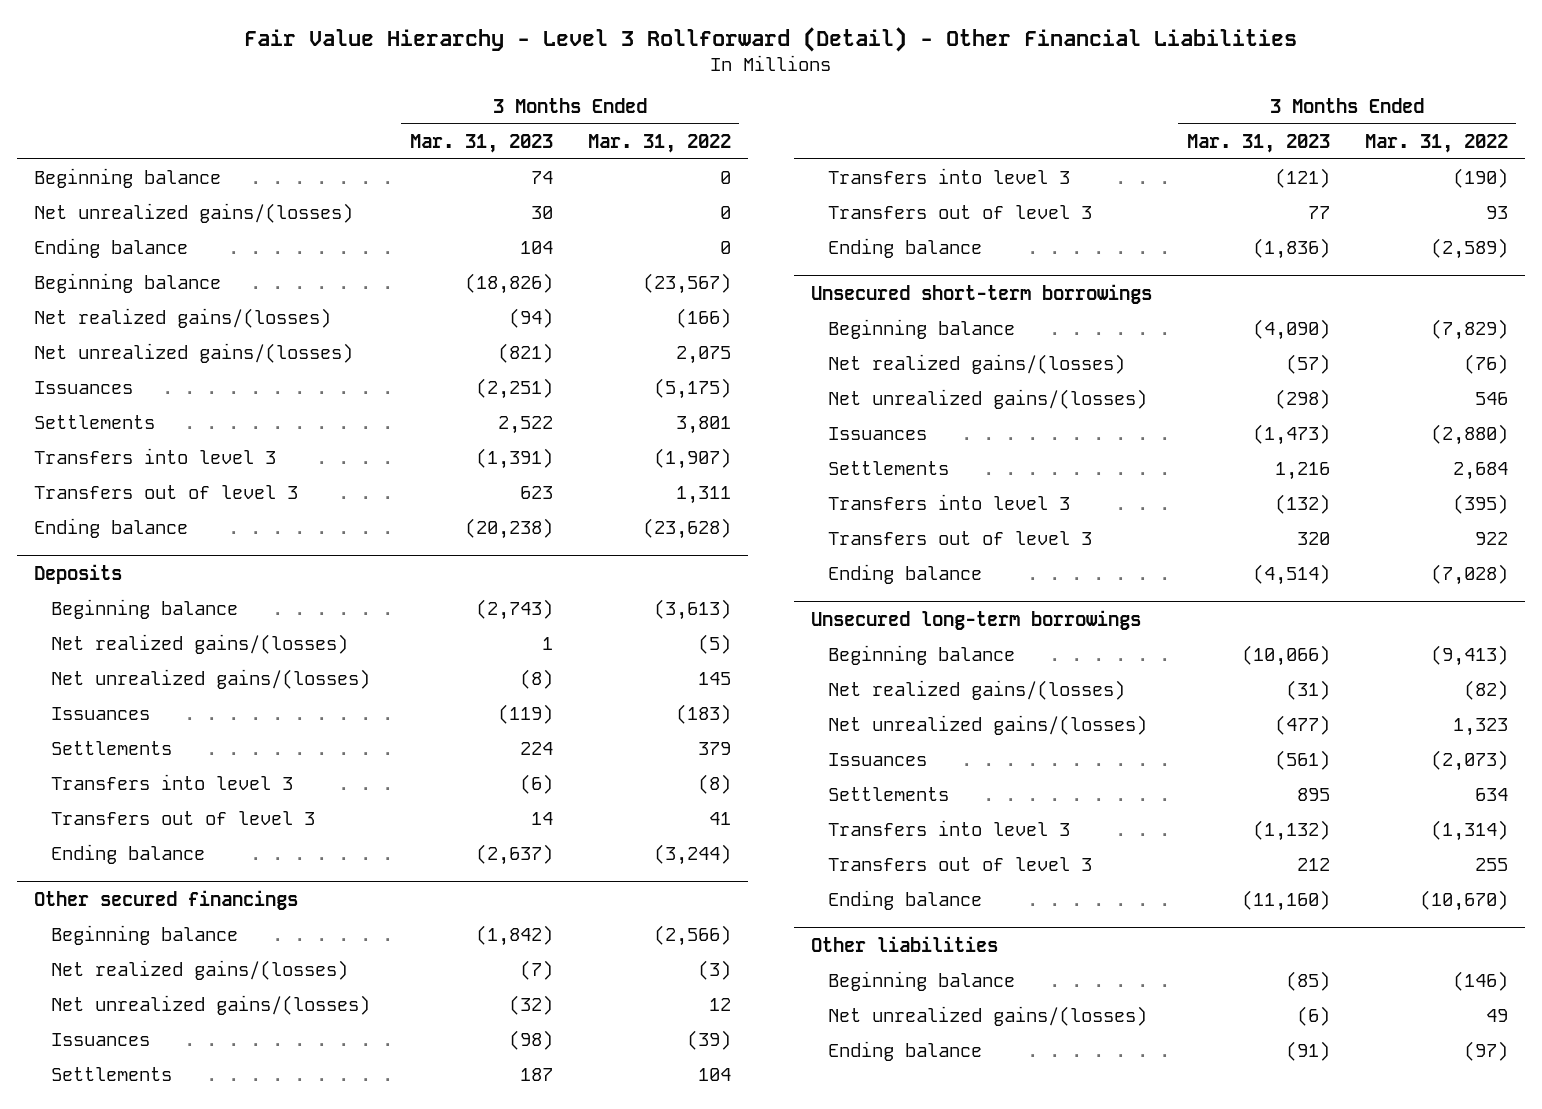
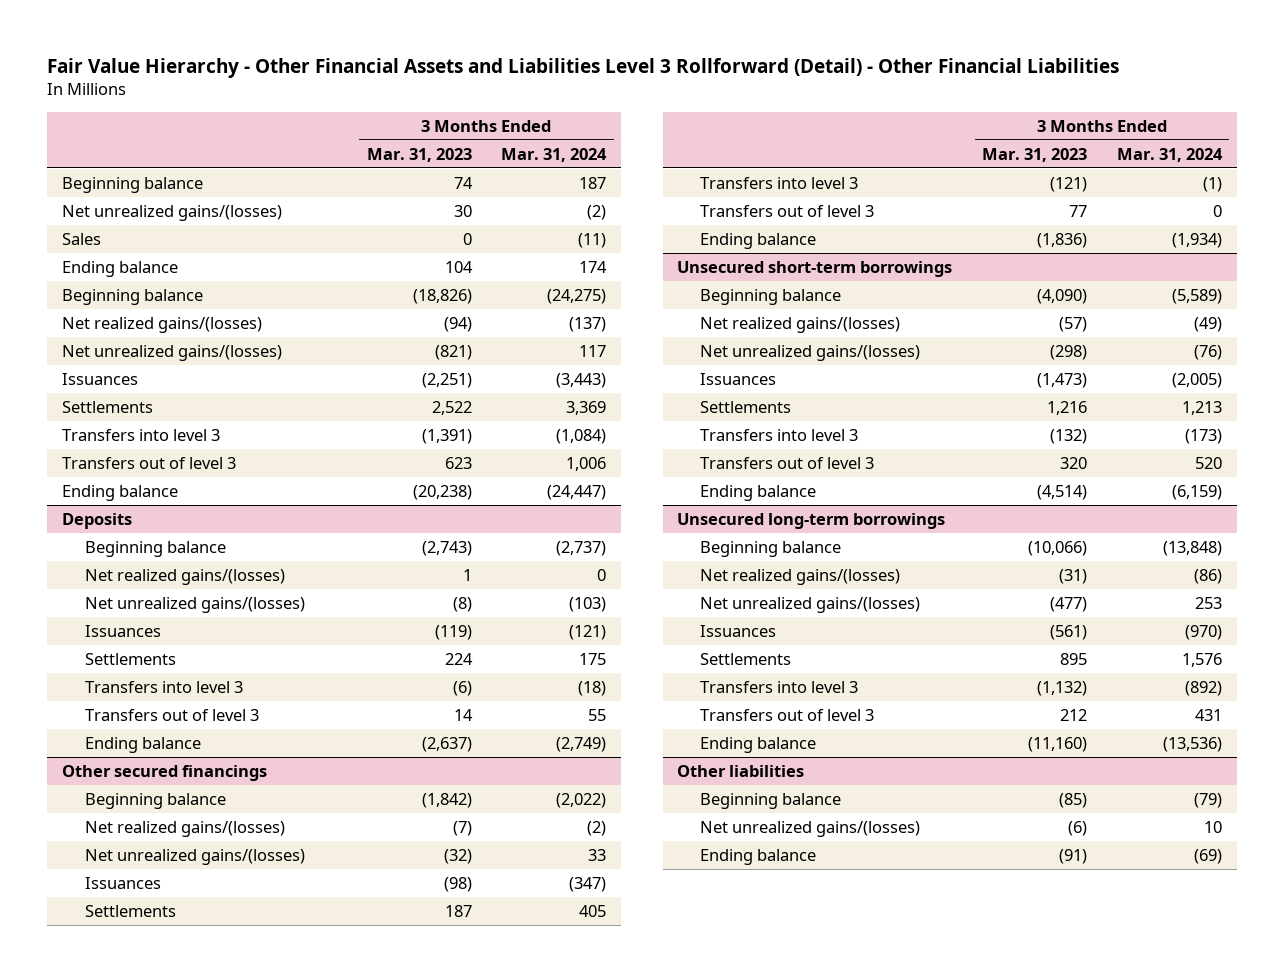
- Fair Value Hierarchy - Level 3 Rollforward (Detail) - Other Financial Liabilities
+ Fair Value Hierarchy - Other Financial Assets and Liabilities Level 3 Rollforward (Detail) - Other Financial Liabilities
- | 3 Months Ended Mar. 31, 2023 | 3 Months Ended Mar. 31, 2022
+ | 3 Months Ended Mar. 31, 2023 | 3 Months Ended Mar. 31, 2024
+ Sales | 0 | (11)

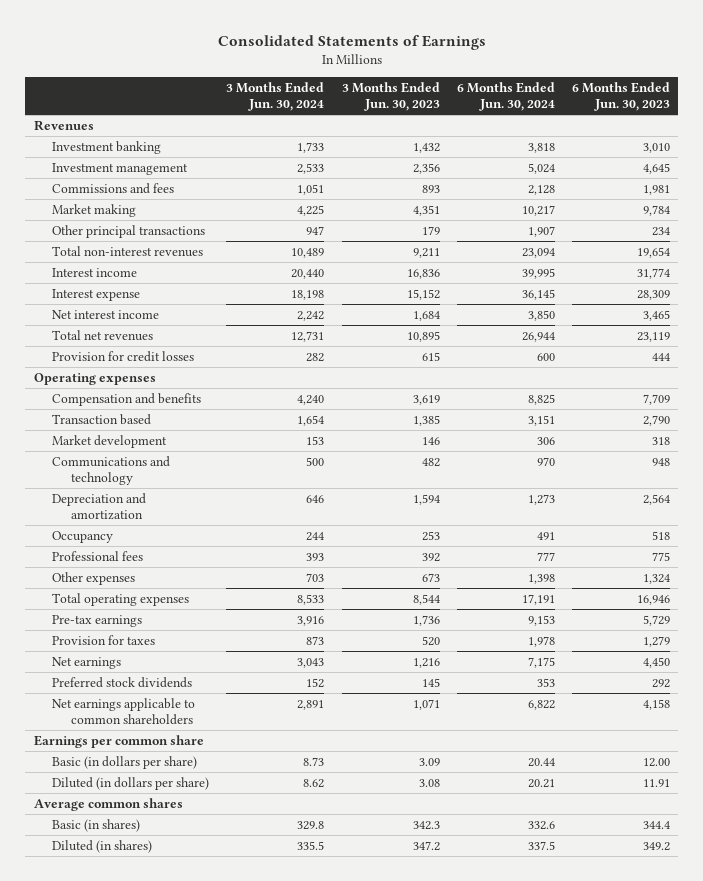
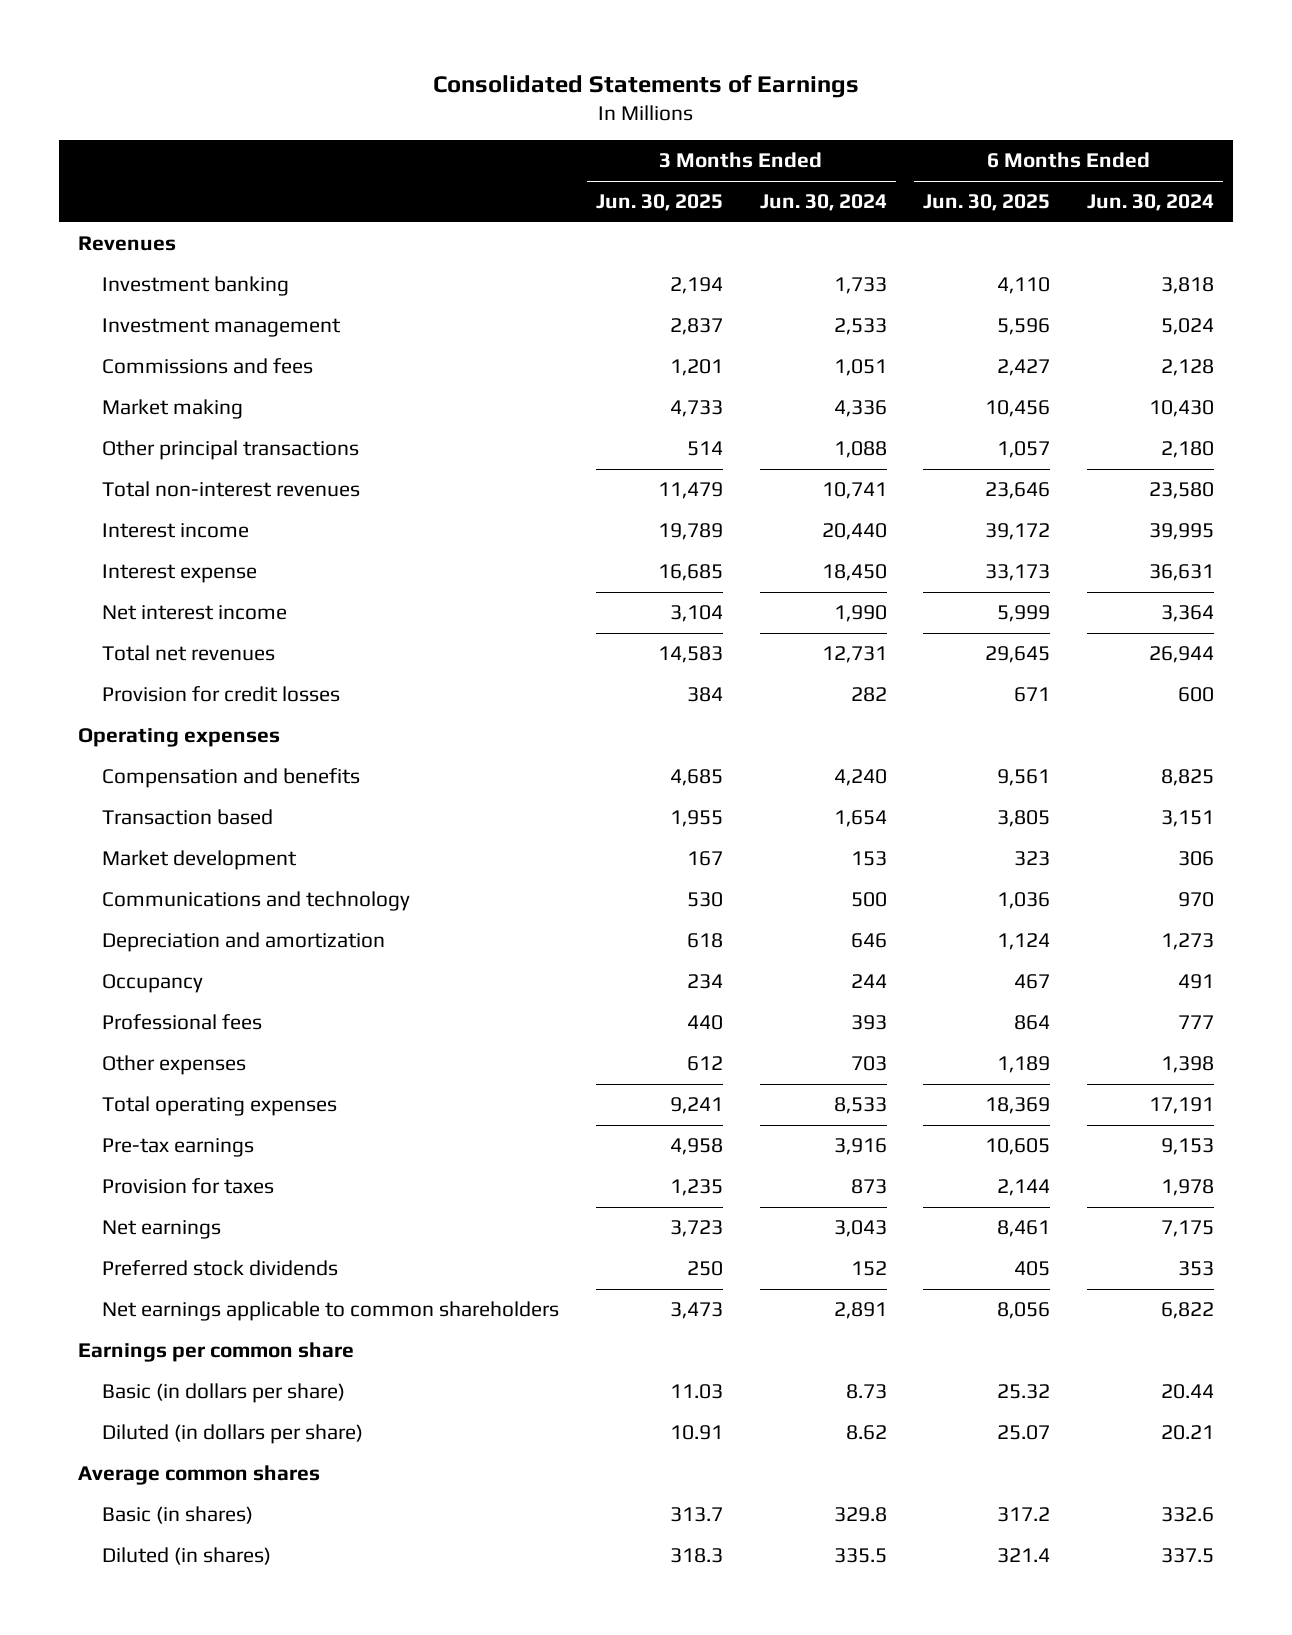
- | 3 Months Ended Jun. 30, 2024 | 3 Months Ended Jun. 30, 2023 | 6 Months Ended Jun. 30, 2024 | 6 Months Ended Jun. 30, 2023
+ | 3 Months Ended Jun. 30, 2025 | 3 Months Ended Jun. 30, 2024 | 6 Months Ended Jun. 30, 2025 | 6 Months Ended Jun. 30, 2024
- Market making | 4,225 | 4,351 | 10,217 | 9,784
- Other principal transactions | 947 | 179 | 1,907 | 234
- Total non-interest revenues | 10,489 | 9,211 | 23,094 | 19,654
+ Market making | 4,733 | 4,336 | 10,456 | 10,430
+ Other principal transactions | 514 | 1,088 | 1,057 | 2,180
+ Total non-interest revenues | 11,479 | 10,741 | 23,646 | 23,580
- Interest expense | 18,198 | 15,152 | 36,145 | 28,309
- Net interest income | 2,242 | 1,684 | 3,850 | 3,465
+ Interest expense | 16,685 | 18,450 | 33,173 | 36,631
+ Net interest income | 3,104 | 1,990 | 5,999 | 3,364

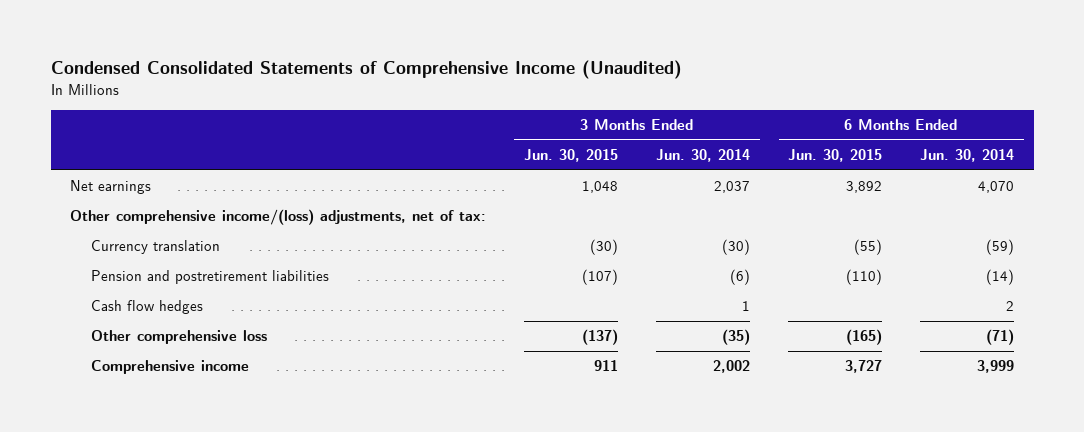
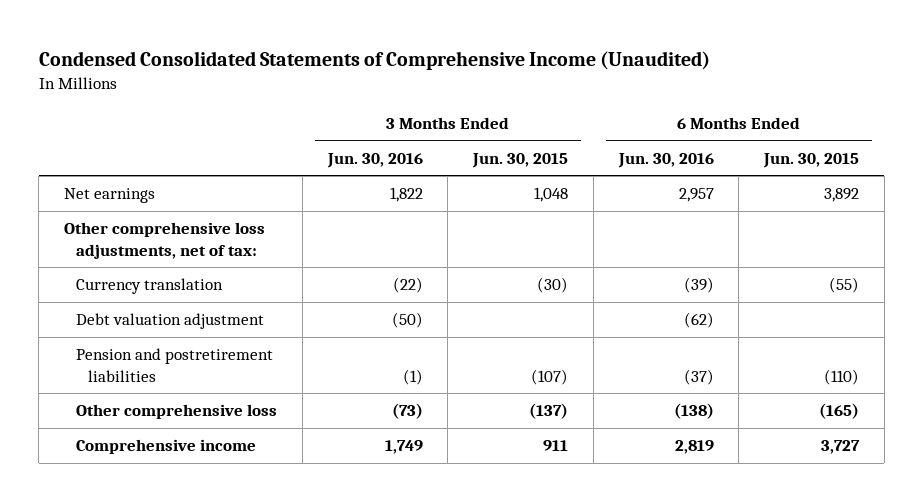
- | 3 Months Ended Jun. 30, 2015 | 3 Months Ended Jun. 30, 2014 | 6 Months Ended Jun. 30, 2015 | 6 Months Ended Jun. 30, 2014
+ | 3 Months Ended Jun. 30, 2016 | 3 Months Ended Jun. 30, 2015 | 6 Months Ended Jun. 30, 2016 | 6 Months Ended Jun. 30, 2015
- Other comprehensive income/(loss) adjustments, net of tax:
+ Other comprehensive loss adjustments, net of tax:
+ Debt valuation adjustment | (50) | | (62) |
- Cash flow hedges | | 1 | | 2

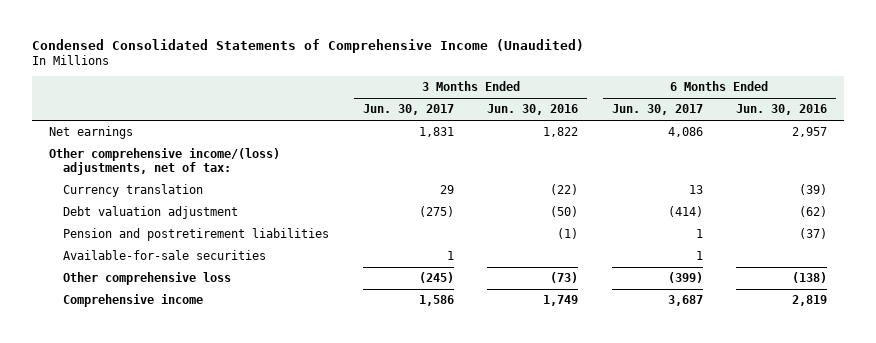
- | 3 Months Ended Jun. 30, 2016 | 3 Months Ended Jun. 30, 2015 | 6 Months Ended Jun. 30, 2016 | 6 Months Ended Jun. 30, 2015
+ | 3 Months Ended Jun. 30, 2017 | 3 Months Ended Jun. 30, 2016 | 6 Months Ended Jun. 30, 2017 | 6 Months Ended Jun. 30, 2016
- Other comprehensive loss adjustments, net of tax:
+ Other comprehensive income/(loss) adjustments, net of tax:
+ Available-for-sale securities | 1 | | 1 |

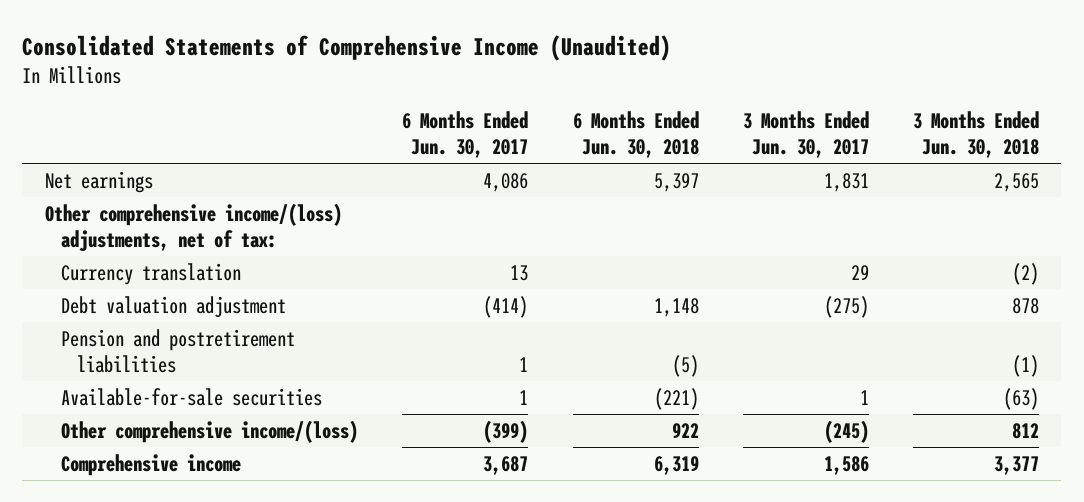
- Condensed Consolidated Statements of Comprehensive Income (Unaudited)
+ Consolidated Statements of Comprehensive Income (Unaudited)
- | 3 Months Ended Jun. 30, 2017 | 3 Months Ended Jun. 30, 2016 | 6 Months Ended Jun. 30, 2017 | 6 Months Ended Jun. 30, 2016
+ | 6 Months Ended Jun. 30, 2017 | 6 Months Ended Jun. 30, 2018 | 3 Months Ended Jun. 30, 2017 | 3 Months Ended Jun. 30, 2018
- Other comprehensive loss | (245) | (73) | (399) | (138)
+ Other comprehensive income/(loss) | (399) | 922 | (245) | 812

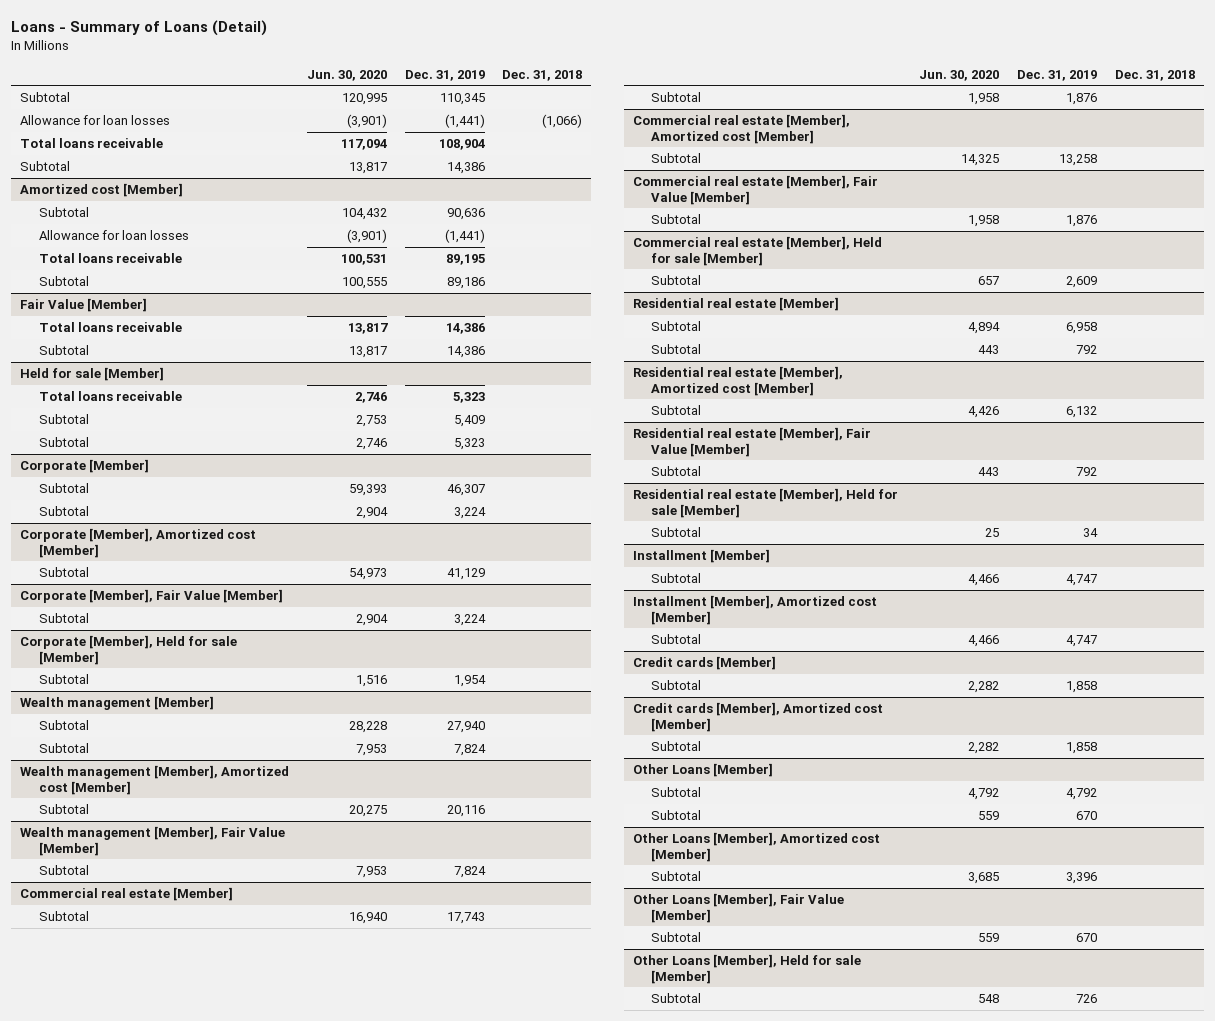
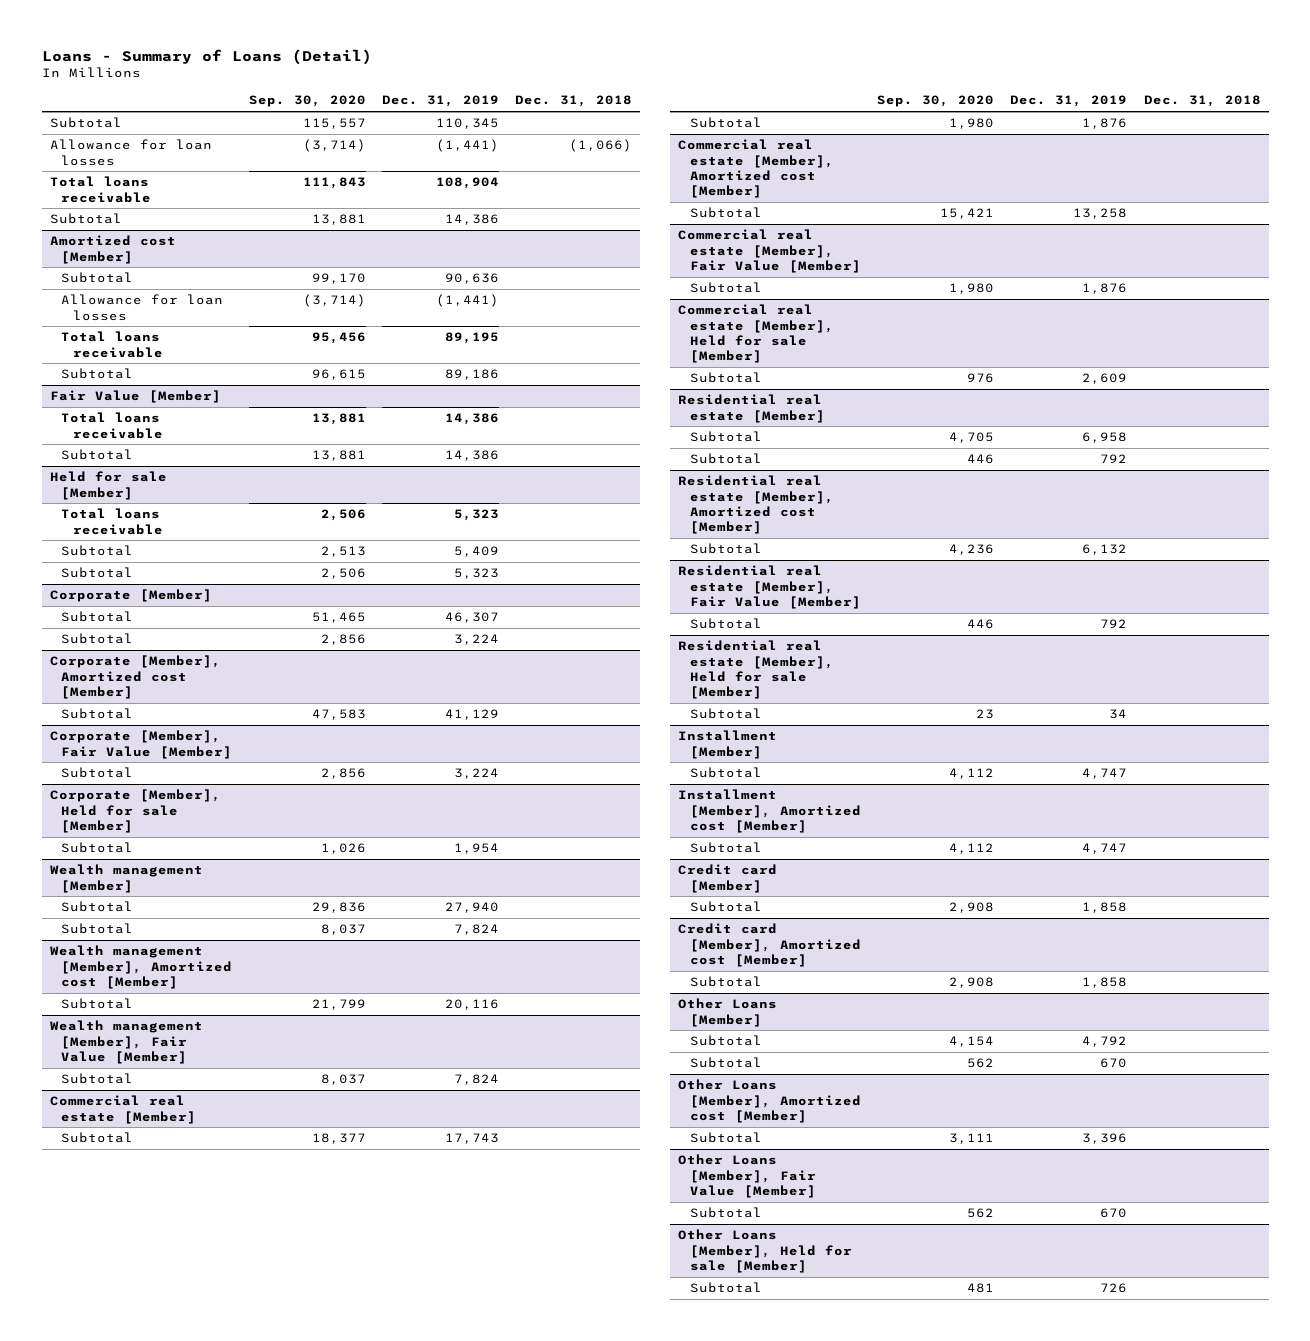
- | Jun. 30, 2020 | Dec. 31, 2019 | Dec. 31, 2018
+ | Sep. 30, 2020 | Dec. 31, 2019 | Dec. 31, 2018
- Credit cards [Member]
+ Credit card [Member]
- Credit cards [Member], Amortized cost [Member]
+ Credit card [Member], Amortized cost [Member]

